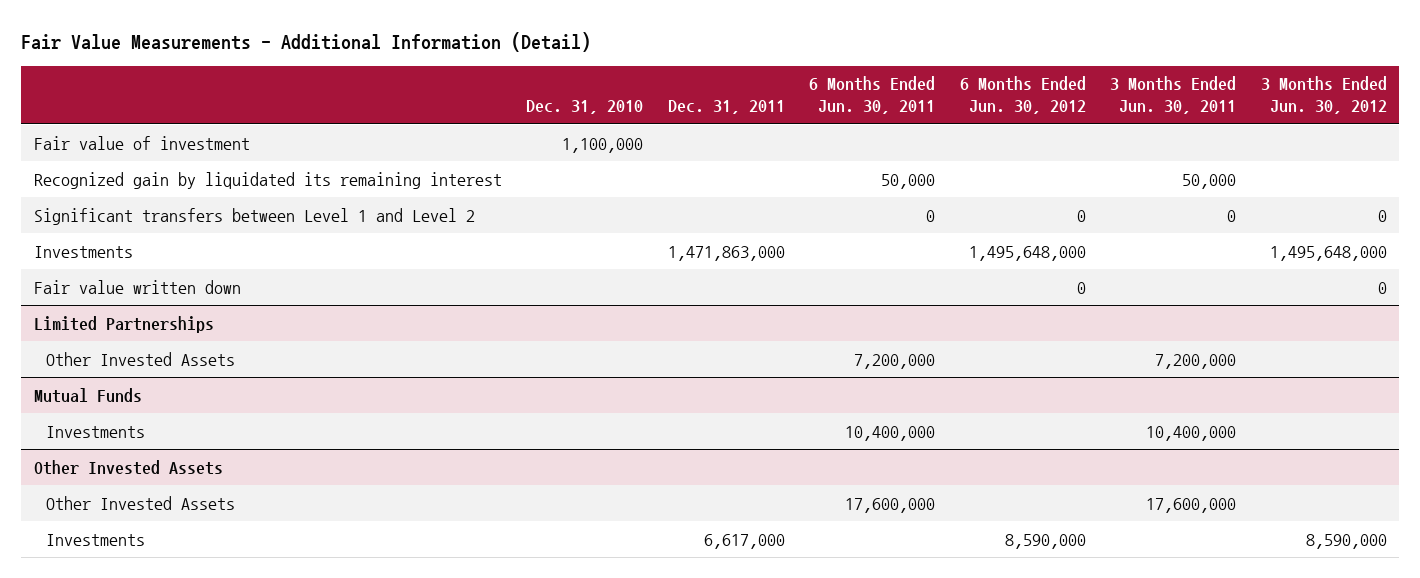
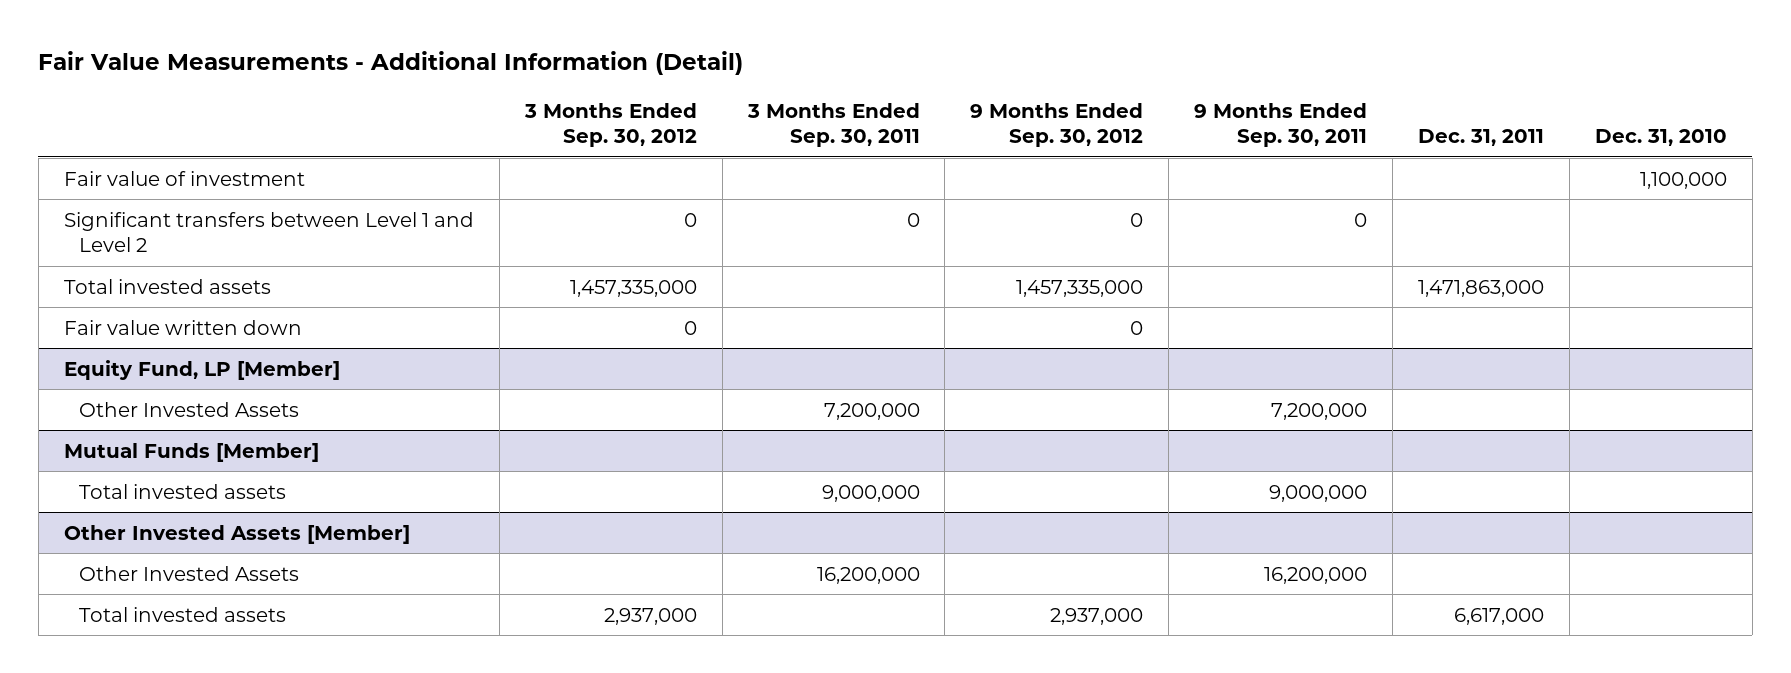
- | Dec. 31, 2010 | Dec. 31, 2011 | 6 Months Ended Jun. 30, 2011 | 6 Months Ended Jun. 30, 2012 | 3 Months Ended Jun. 30, 2011 | 3 Months Ended Jun. 30, 2012
+ | 3 Months Ended Sep. 30, 2012 | 3 Months Ended Sep. 30, 2011 | 9 Months Ended Sep. 30, 2012 | 9 Months Ended Sep. 30, 2011 | Dec. 31, 2011 | Dec. 31, 2010
- Recognized gain by liquidated its remaining interest | | | 50,000 | | 50,000 |
- Investments | | 1,471,863,000 | | 1,495,648,000 | | 1,495,648,000
+ Total invested assets | 1,457,335,000 | | 1,457,335,000 | | 1,471,863,000 |
- Limited Partnerships
- Other Invested Assets | | | 7,200,000 | | 7,200,000 |
- Mutual Funds
- Investments | | | 10,400,000 | | 10,400,000 |
- Other Invested Assets
+ Equity Fund, LP [Member]
+ Other Invested Assets | | 7,200,000 | | 7,200,000 | |
+ Mutual Funds [Member]
+ Total invested assets | | 9,000,000 | | 9,000,000 | |
+ Other Invested Assets [Member]
- Investments | | 6,617,000 | | 8,590,000 | | 8,590,000
+ Total invested assets | 2,937,000 | | 2,937,000 | | 6,617,000 |

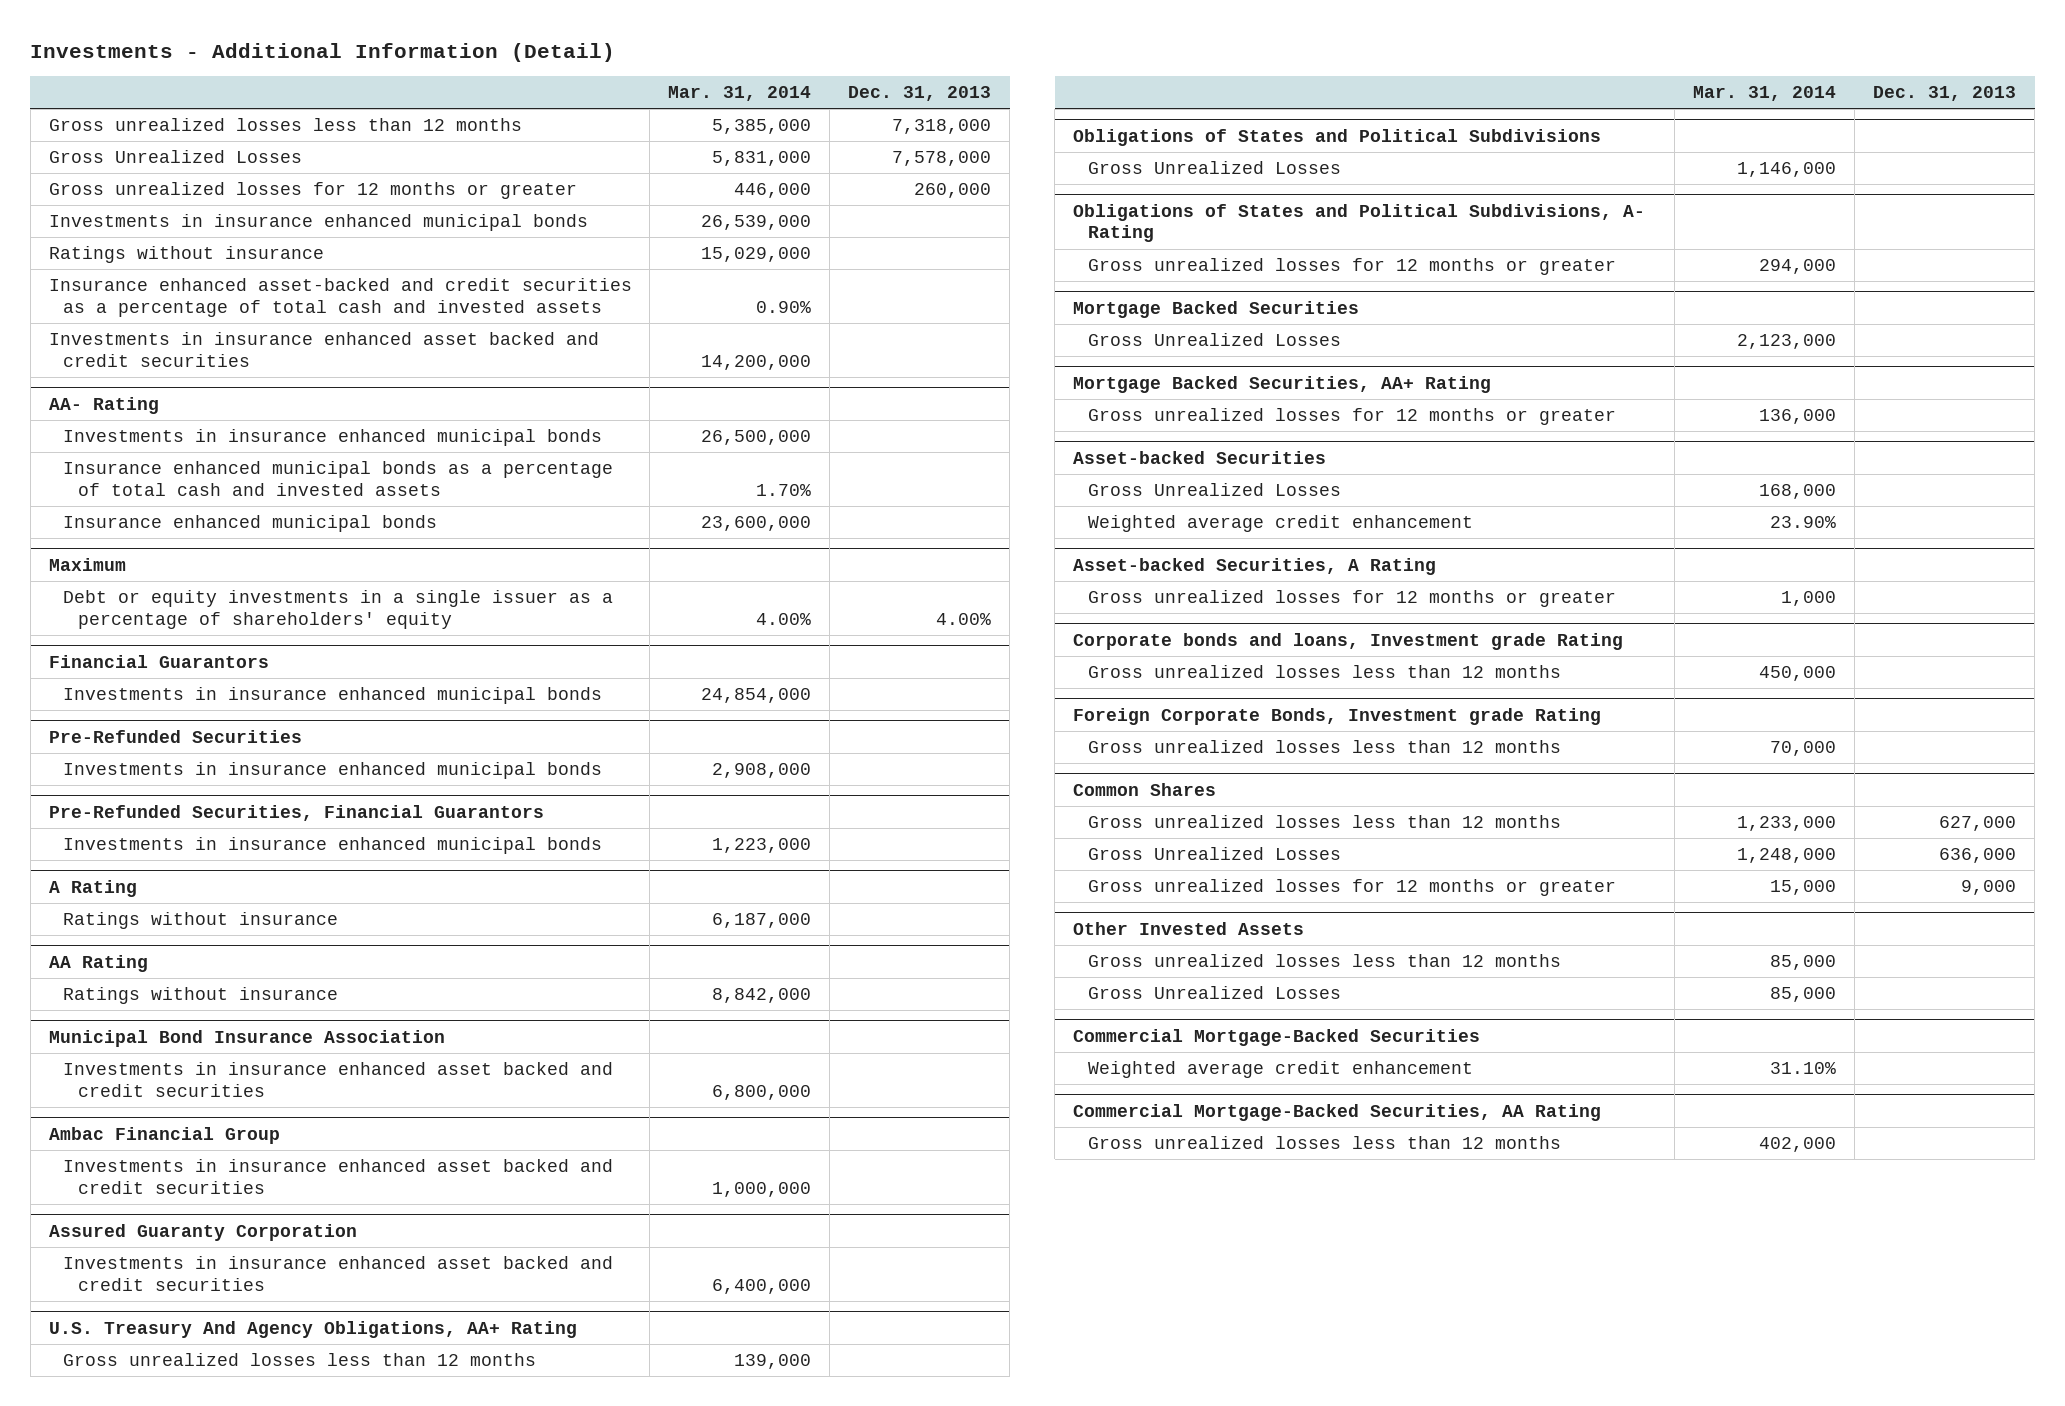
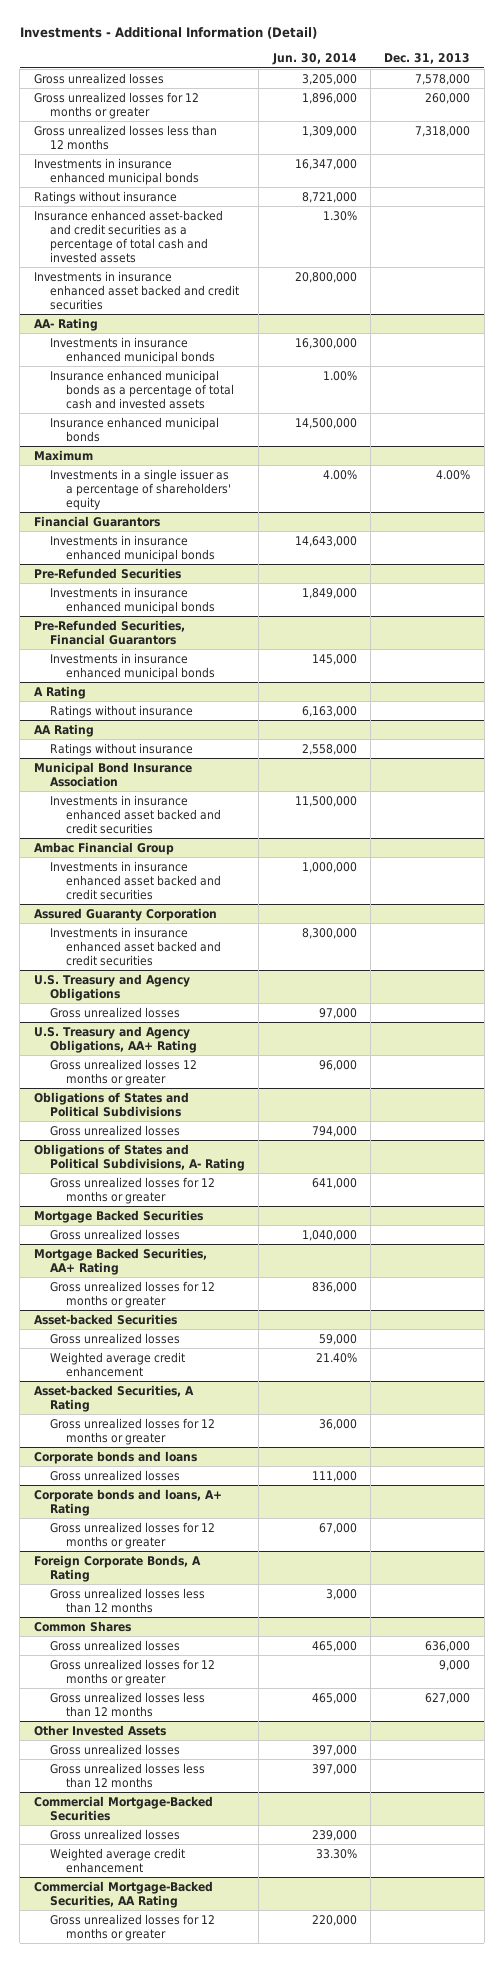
- | Mar. 31, 2014 | Dec. 31, 2013
+ | Jun. 30, 2014 | Dec. 31, 2013
- Gross Unrealized Losses | 5,831,000 | 7,578,000
+ Gross unrealized losses | 3,205,000 | 7,578,000
moved down: Gross unrealized losses less than 12 months | 1,309,000 | 7,318,000
@ Maximum
- Debt or equity investments in a single issuer as a percentage of shareholders' equity | 4.00% | 4.00%
+ Investments in a single issuer as a percentage of shareholders' equity | 4.00% | 4.00%
- U.S. Treasury And Agency Obligations, AA+ Rating
- Gross unrealized losses less than 12 months | 139,000 |
+ U.S. Treasury and Agency Obligations
+ Gross unrealized losses | 97,000 |
+ U.S. Treasury and Agency Obligations, AA+ Rating
+ Gross unrealized losses 12 months or greater | 96,000 |
@ Obligations of States and Political Subdivisions
- Gross Unrealized Losses | 1,146,000 |
+ Gross unrealized losses | 794,000 |
@ Mortgage Backed Securities
- Gross Unrealized Losses | 2,123,000 |
+ Gross unrealized losses | 1,040,000 |
@ Asset-backed Securities
- Gross Unrealized Losses | 168,000 |
+ Gross unrealized losses | 59,000 |
- Corporate bonds and loans, Investment grade Rating
- Gross unrealized losses less than 12 months | 450,000 |
- Foreign Corporate Bonds, Investment grade Rating
+ Corporate bonds and loans
+ Gross unrealized losses | 111,000 |
+ Corporate bonds and loans, A+ Rating
+ Gross unrealized losses for 12 months or greater | 67,000 |
+ Foreign Corporate Bonds, A Rating
@ Common Shares
- Gross Unrealized Losses | 1,248,000 | 636,000
+ Gross unrealized losses | 465,000 | 636,000
moved down: Gross unrealized losses less than 12 months | 465,000 | 627,000
@ Other Invested Assets
+ Gross unrealized losses | 397,000 |
- Gross Unrealized Losses | 85,000 |
@ Commercial Mortgage-Backed Securities
+ Gross unrealized losses | 239,000 |
@ Commercial Mortgage-Backed Securities, AA Rating
- Gross unrealized losses less than 12 months | 402,000 |
+ Gross unrealized losses for 12 months or greater | 220,000 |

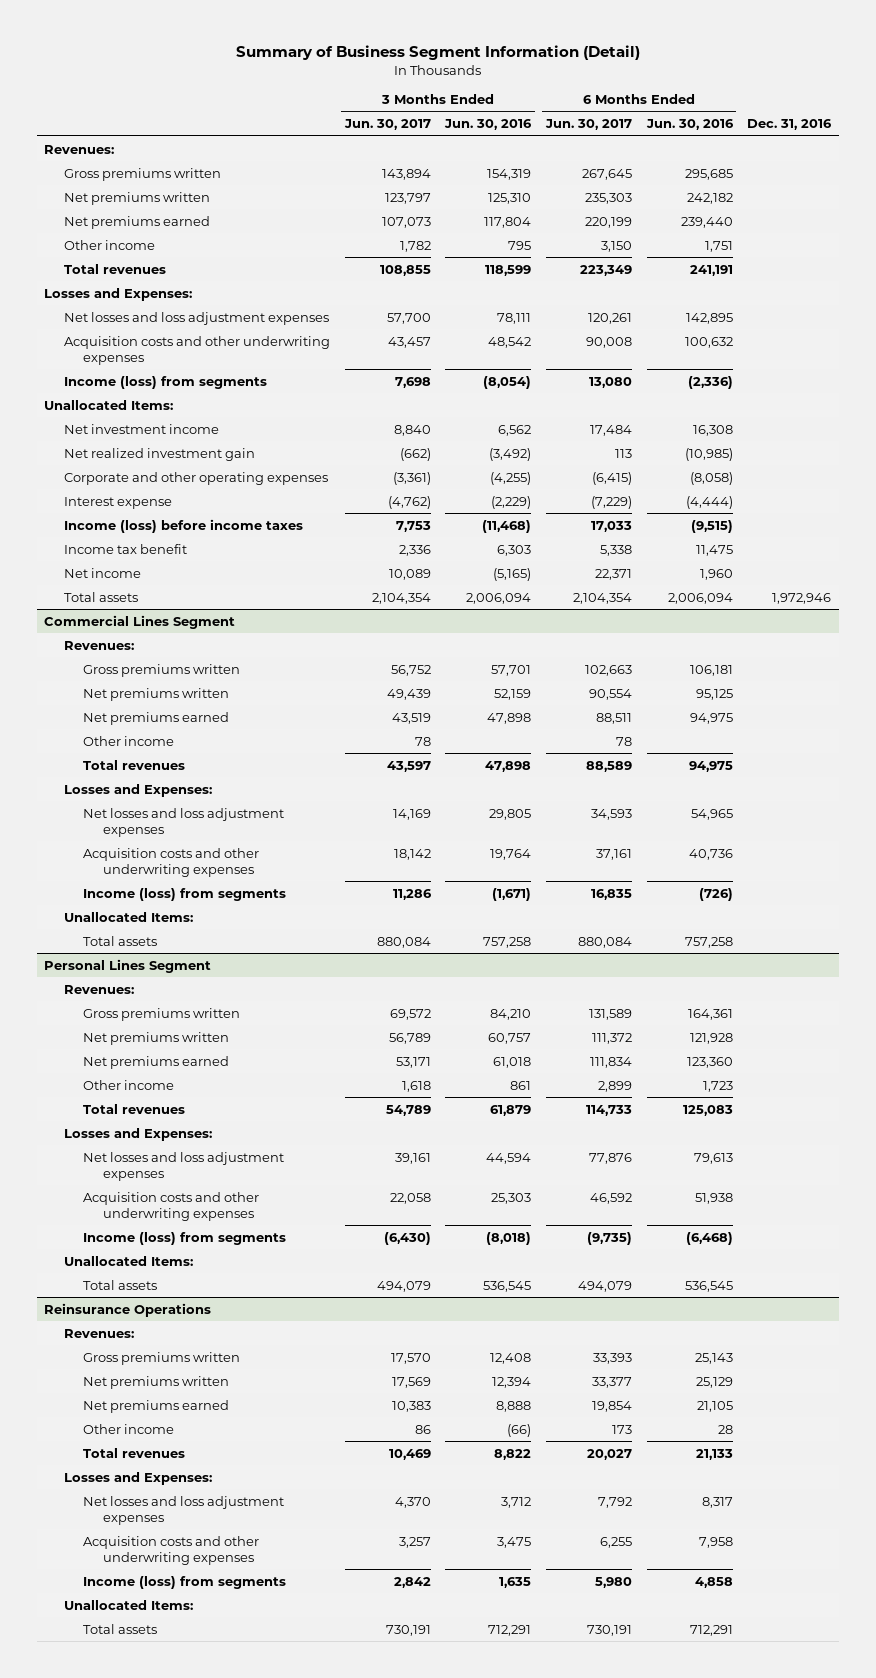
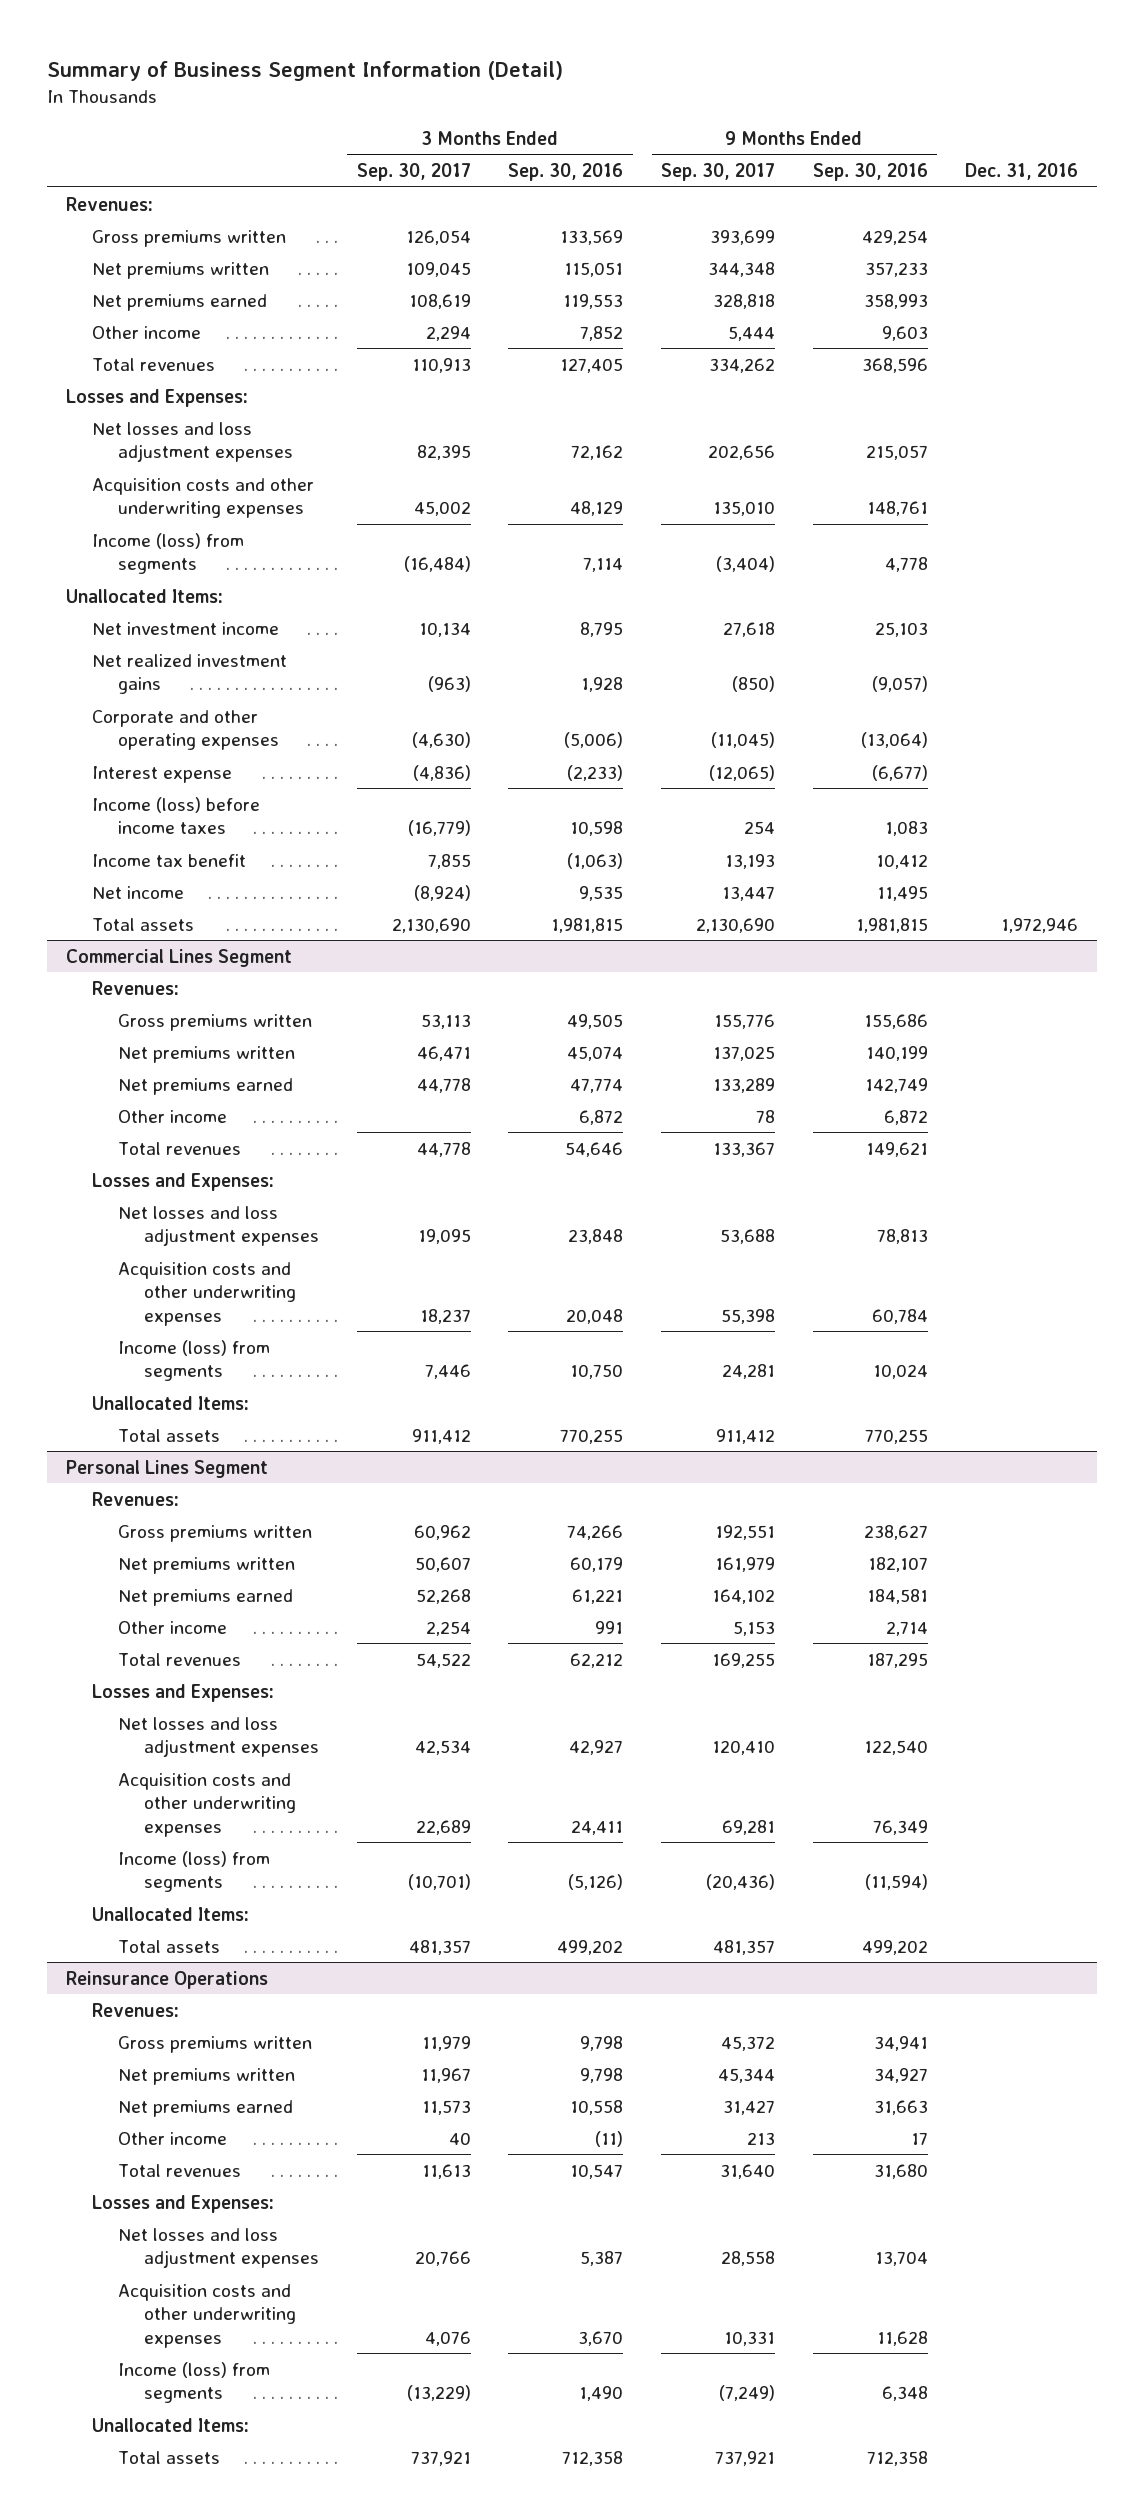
- | 3 Months Ended Jun. 30, 2017 | 3 Months Ended Jun. 30, 2016 | 6 Months Ended Jun. 30, 2017 | 6 Months Ended Jun. 30, 2016 | Dec. 31, 2016
+ | 3 Months Ended Sep. 30, 2017 | 3 Months Ended Sep. 30, 2016 | 9 Months Ended Sep. 30, 2017 | 9 Months Ended Sep. 30, 2016 | Dec. 31, 2016
- Net realized investment gain | (662) | (3,492) | 113 | (10,985) |
+ Net realized investment gains | (963) | 1,928 | (850) | (9,057) |

